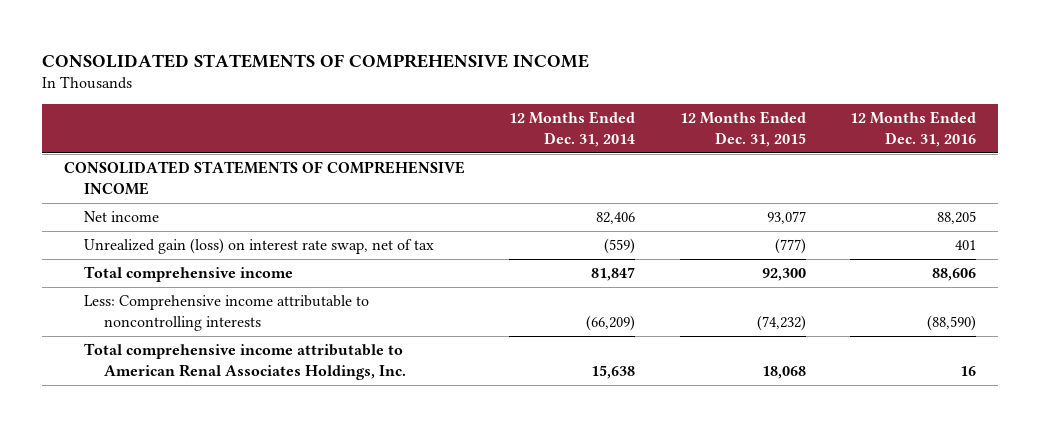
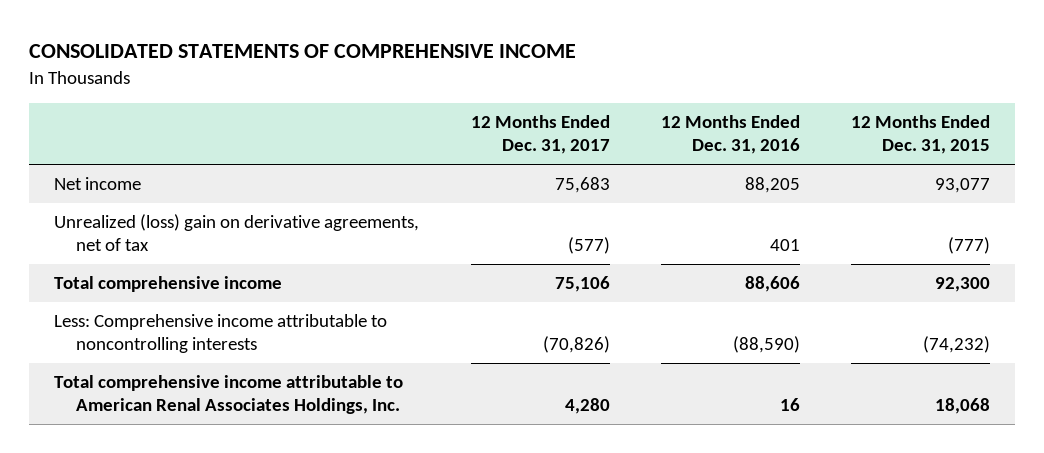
- | 12 Months Ended Dec. 31, 2014 | 12 Months Ended Dec. 31, 2015 | 12 Months Ended Dec. 31, 2016
+ | 12 Months Ended Dec. 31, 2017 | 12 Months Ended Dec. 31, 2016 | 12 Months Ended Dec. 31, 2015
- CONSOLIDATED STATEMENTS OF COMPREHENSIVE INCOME
- Unrealized gain (loss) on interest rate swap, net of tax | (559) | (777) | 401
+ Unrealized (loss) gain on derivative agreements, net of tax | (577) | 401 | (777)

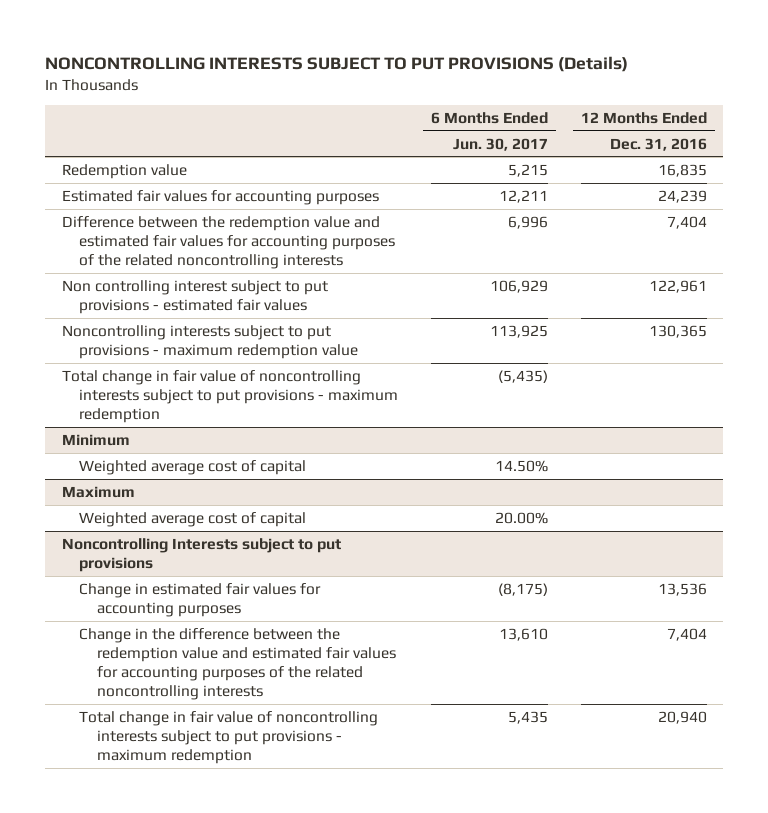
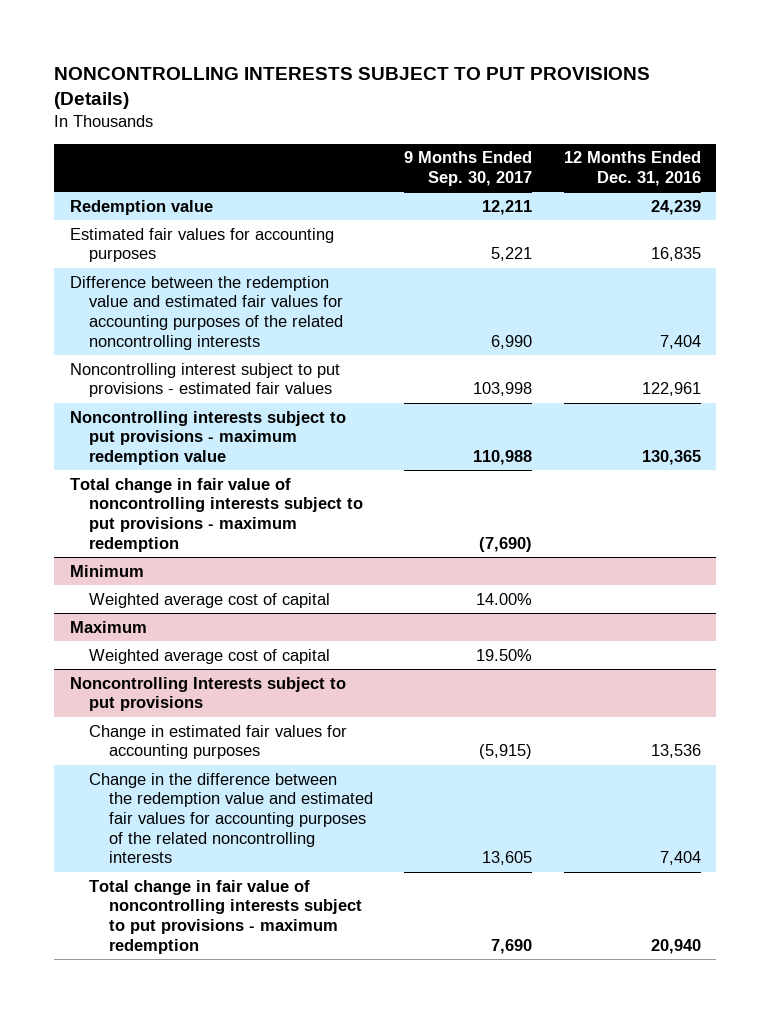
- | 6 Months Ended Jun. 30, 2017 | 12 Months Ended Dec. 31, 2016
+ | 9 Months Ended Sep. 30, 2017 | 12 Months Ended Dec. 31, 2016
- Redemption value | 5,215 | 16,835
- Estimated fair values for accounting purposes | 12,211 | 24,239
+ Redemption value | 12,211 | 24,239
+ Estimated fair values for accounting purposes | 5,221 | 16,835
- Non controlling interest subject to put provisions - estimated fair values | 106,929 | 122,961
+ Noncontrolling interest subject to put provisions - estimated fair values | 103,998 | 122,961

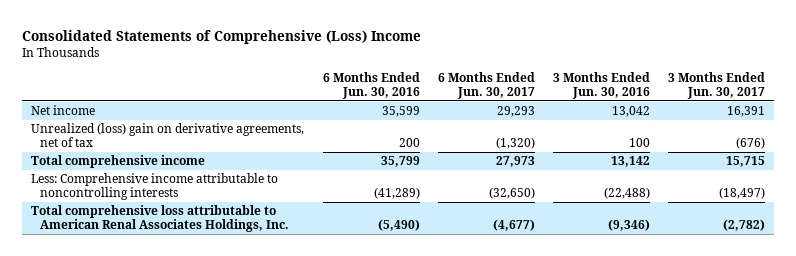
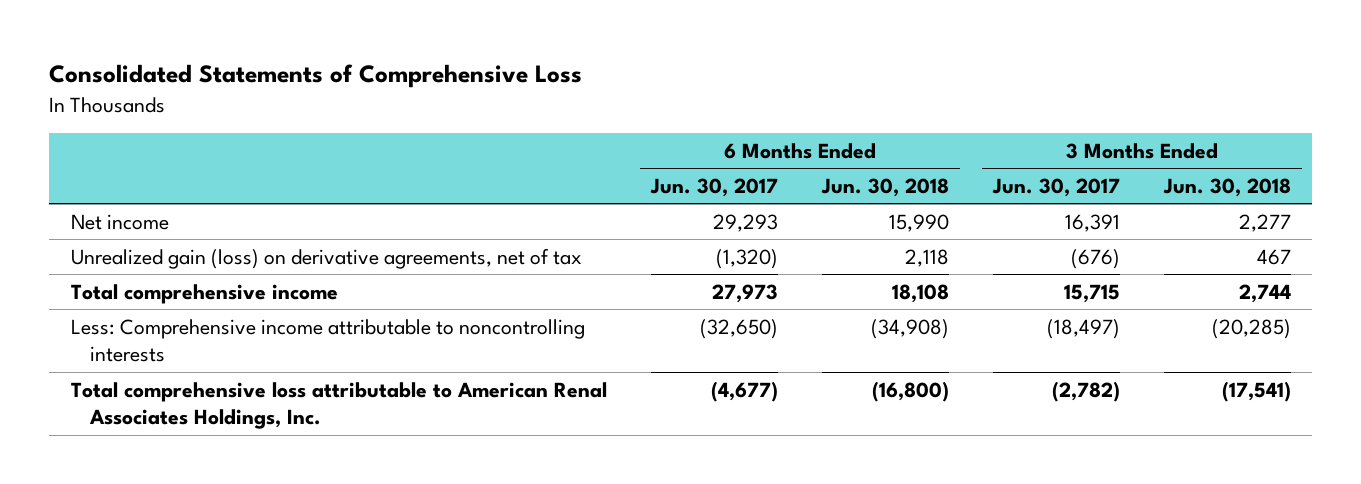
- Consolidated Statements of Comprehensive (Loss) Income
+ Consolidated Statements of Comprehensive Loss
- | 6 Months Ended Jun. 30, 2016 | 6 Months Ended Jun. 30, 2017 | 3 Months Ended Jun. 30, 2016 | 3 Months Ended Jun. 30, 2017
+ | 6 Months Ended Jun. 30, 2017 | 6 Months Ended Jun. 30, 2018 | 3 Months Ended Jun. 30, 2017 | 3 Months Ended Jun. 30, 2018
- Unrealized (loss) gain on derivative agreements, net of tax | 200 | (1,320) | 100 | (676)
+ Unrealized gain (loss) on derivative agreements, net of tax | (1,320) | 2,118 | (676) | 467

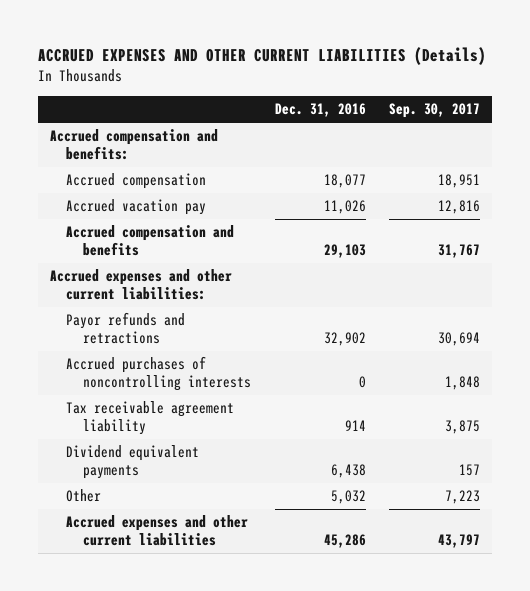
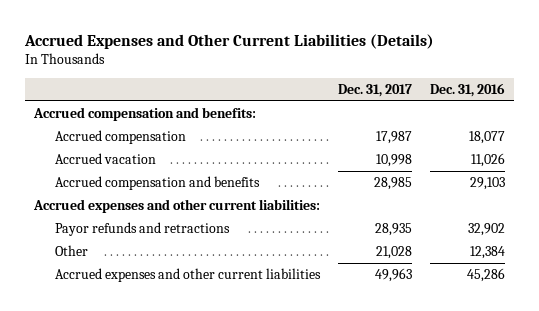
- ACCRUED EXPENSES AND OTHER CURRENT LIABILITIES (Details)
+ Accrued Expenses and Other Current Liabilities (Details)
- | Dec. 31, 2016 | Sep. 30, 2017
+ | Dec. 31, 2017 | Dec. 31, 2016
- Accrued vacation pay | 11,026 | 12,816
+ Accrued vacation | 10,998 | 11,026
- Accrued purchases of noncontrolling interests | 0 | 1,848
- Tax receivable agreement liability | 914 | 3,875
- Dividend equivalent payments | 6,438 | 157
- Other | 5,032 | 7,223
+ Other | 21,028 | 12,384

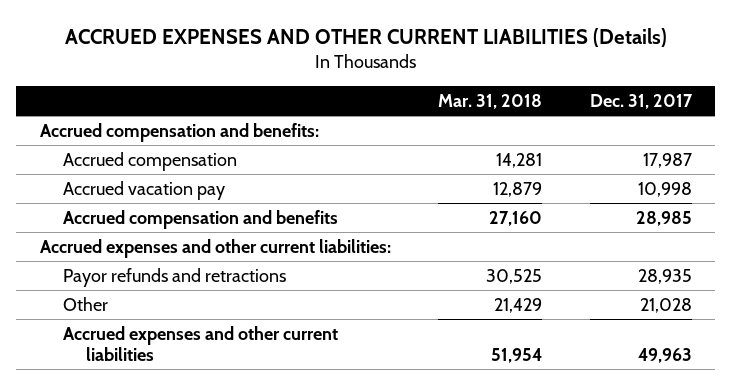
- Accrued Expenses and Other Current Liabilities (Details)
+ ACCRUED EXPENSES AND OTHER CURRENT LIABILITIES (Details)
- | Dec. 31, 2017 | Dec. 31, 2016
+ | Mar. 31, 2018 | Dec. 31, 2017
- Accrued vacation | 10,998 | 11,026
+ Accrued vacation pay | 12,879 | 10,998

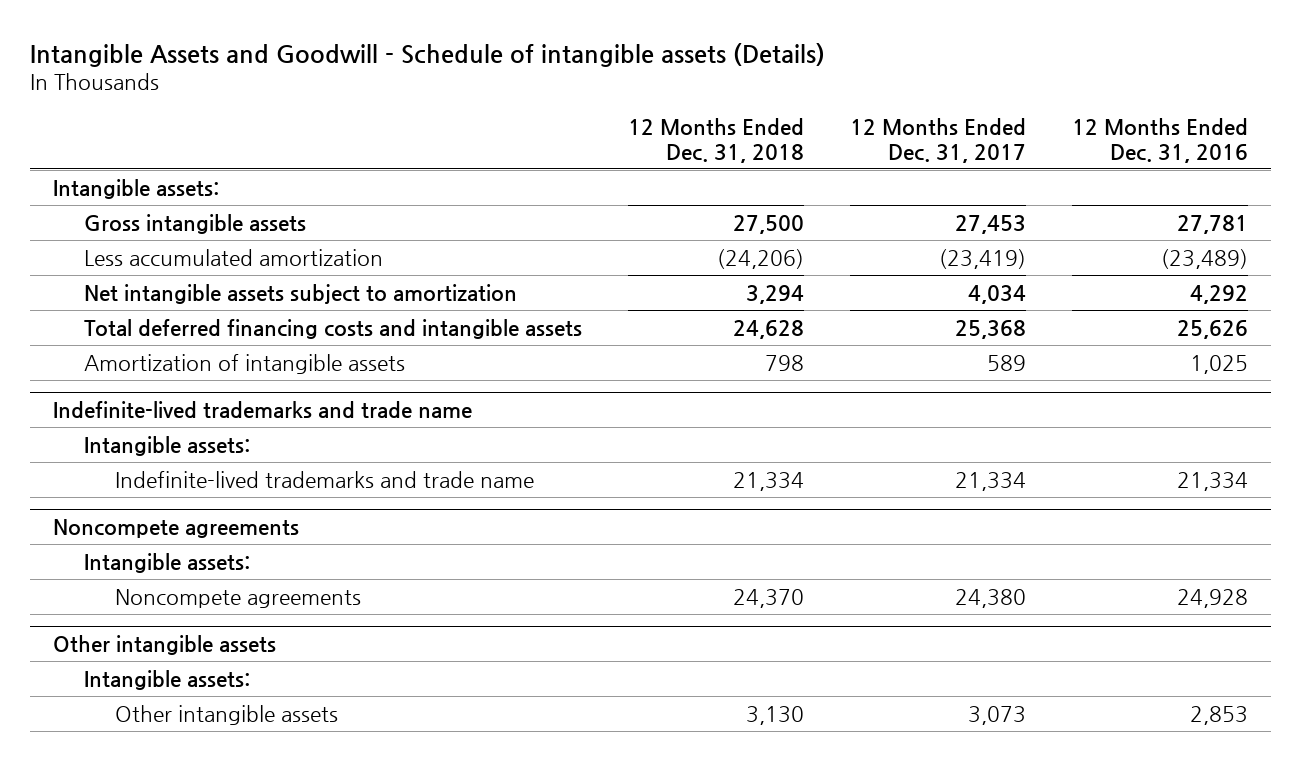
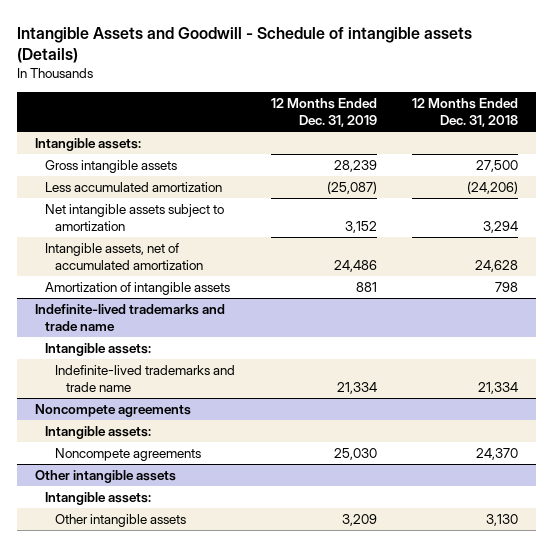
- | 12 Months Ended Dec. 31, 2018 | 12 Months Ended Dec. 31, 2017 | 12 Months Ended Dec. 31, 2016
+ | 12 Months Ended Dec. 31, 2019 | 12 Months Ended Dec. 31, 2018
- Total deferred financing costs and intangible assets | 24,628 | 25,368 | 25,626
+ Intangible assets, net of accumulated amortization | 24,486 | 24,628

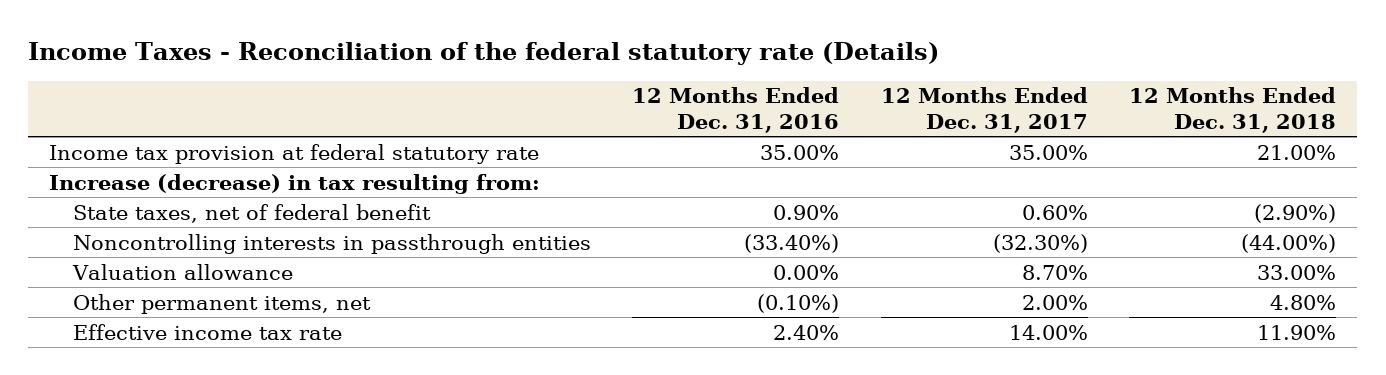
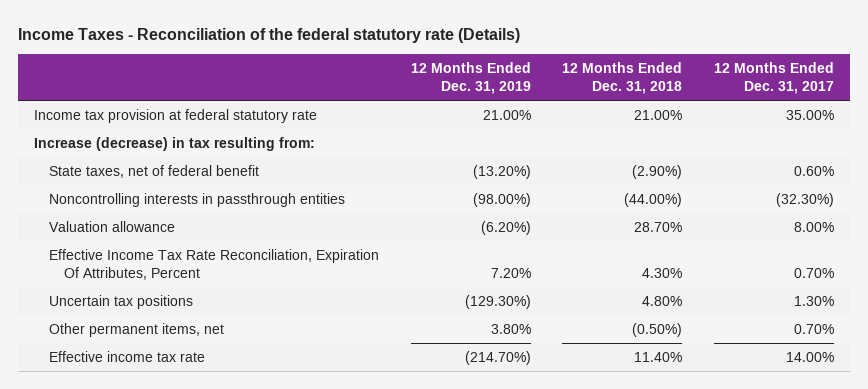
- | 12 Months Ended Dec. 31, 2016 | 12 Months Ended Dec. 31, 2017 | 12 Months Ended Dec. 31, 2018
+ | 12 Months Ended Dec. 31, 2019 | 12 Months Ended Dec. 31, 2018 | 12 Months Ended Dec. 31, 2017
- Valuation allowance | 0.00% | 8.70% | 33.00%
- Other permanent items, net | (0.10%) | 2.00% | 4.80%
- Effective income tax rate | 2.40% | 14.00% | 11.90%
+ Valuation allowance | (6.20%) | 28.70% | 8.00%
+ Effective Income Tax Rate Reconciliation, Expiration Of Attributes, Percent | 7.20% | 4.30% | 0.70%
+ Uncertain tax positions | (129.30%) | 4.80% | 1.30%
+ Other permanent items, net | 3.80% | (0.50%) | 0.70%
+ Effective income tax rate | (214.70%) | 11.40% | 14.00%

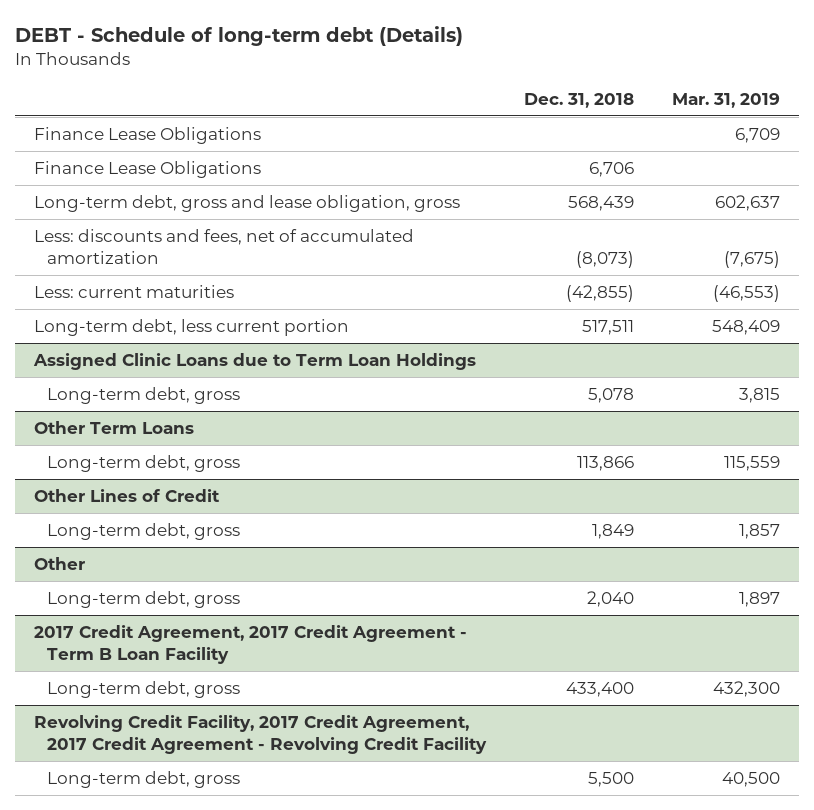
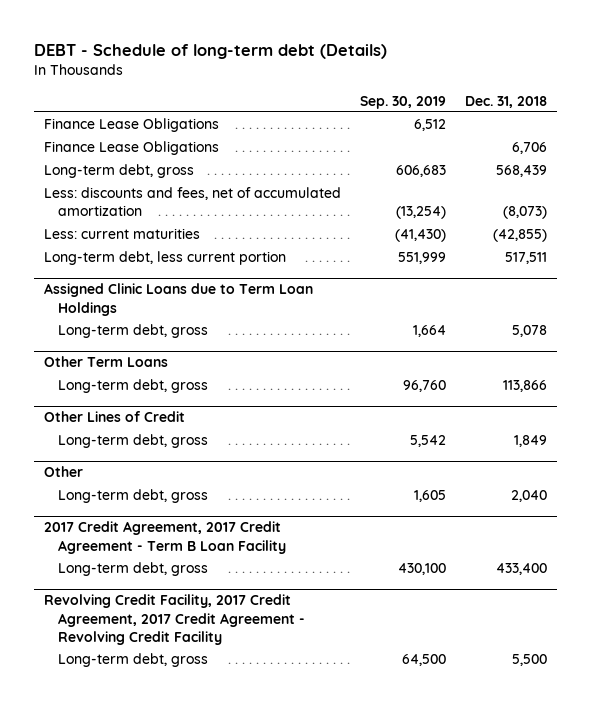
- | Dec. 31, 2018 | Mar. 31, 2019
+ | Sep. 30, 2019 | Dec. 31, 2018
- Long-term debt, gross and lease obligation, gross | 568,439 | 602,637
+ Long-term debt, gross | 606,683 | 568,439

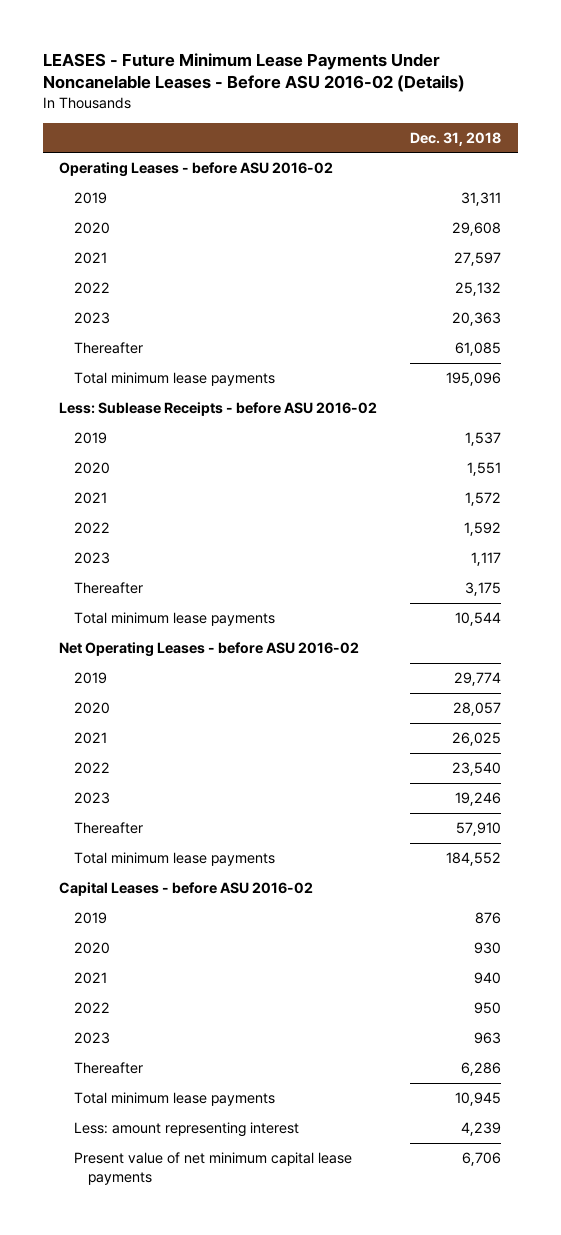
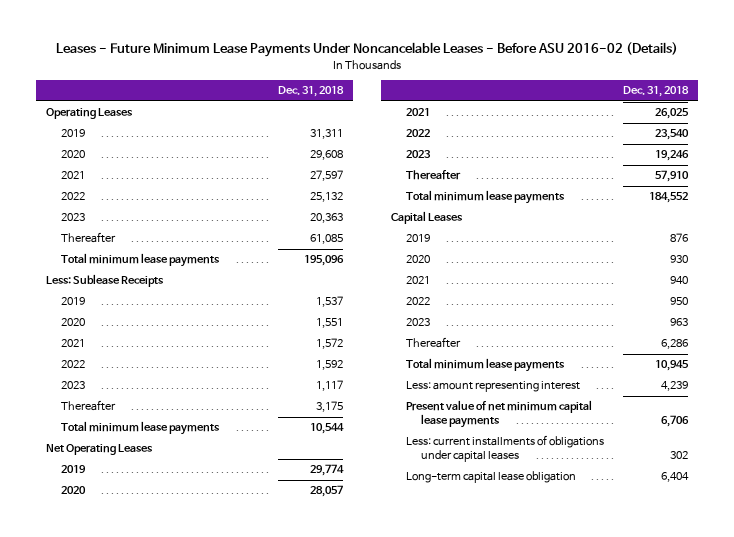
- LEASES - Future Minimum Lease Payments Under Noncanelable Leases - Before ASU 2016-02 (Details)
+ Leases - Future Minimum Lease Payments Under Noncancelable Leases - Before ASU 2016-02 (Details)
- Operating Leases - before ASU 2016-02
+ Operating Leases
- Less: Sublease Receipts - before ASU 2016-02
+ Less: Sublease Receipts
- Net Operating Leases - before ASU 2016-02
+ Net Operating Leases
- Capital Leases - before ASU 2016-02
+ Capital Leases
+ Less: current installments of obligations under capital leases | 302
+ Long-term capital lease obligation | 6,404

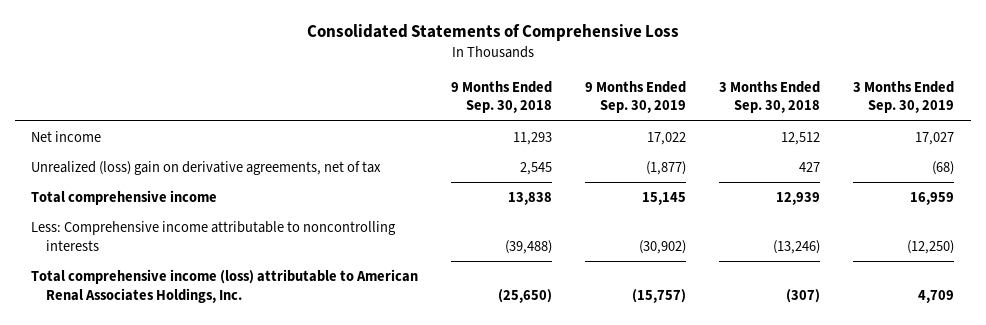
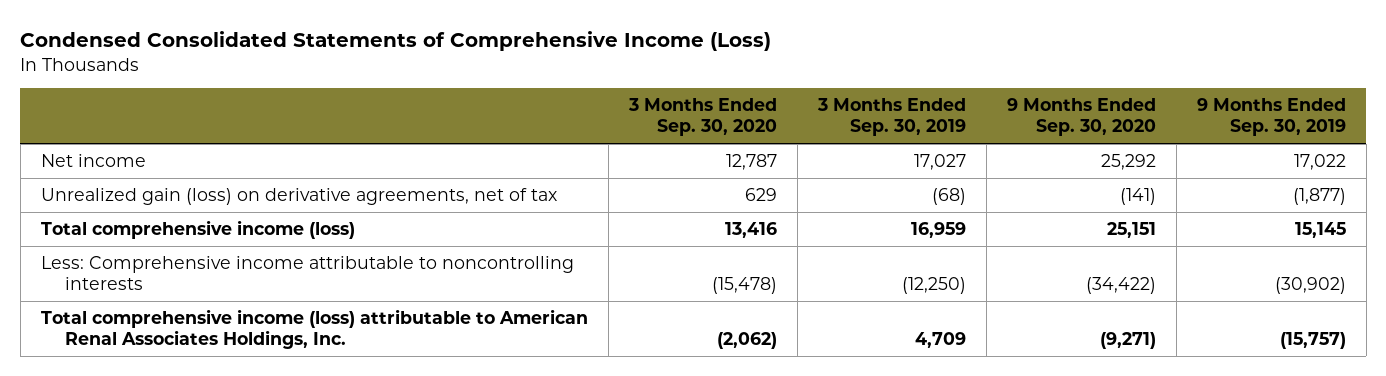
- Consolidated Statements of Comprehensive Loss
+ Condensed Consolidated Statements of Comprehensive Income (Loss)
- | 9 Months Ended Sep. 30, 2018 | 9 Months Ended Sep. 30, 2019 | 3 Months Ended Sep. 30, 2018 | 3 Months Ended Sep. 30, 2019
+ | 3 Months Ended Sep. 30, 2020 | 3 Months Ended Sep. 30, 2019 | 9 Months Ended Sep. 30, 2020 | 9 Months Ended Sep. 30, 2019
- Unrealized (loss) gain on derivative agreements, net of tax | 2,545 | (1,877) | 427 | (68)
- Total comprehensive income | 13,838 | 15,145 | 12,939 | 16,959
+ Unrealized gain (loss) on derivative agreements, net of tax | 629 | (68) | (141) | (1,877)
+ Total comprehensive income (loss) | 13,416 | 16,959 | 25,151 | 15,145

